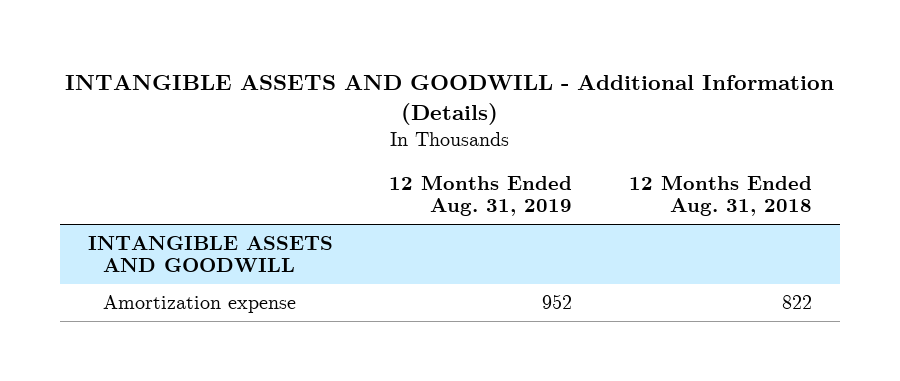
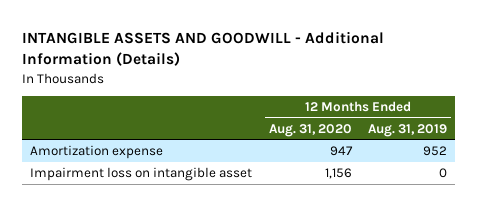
- | 12 Months Ended Aug. 31, 2019 | 12 Months Ended Aug. 31, 2018
+ | 12 Months Ended Aug. 31, 2020 | 12 Months Ended Aug. 31, 2019
- INTANGIBLE ASSETS AND GOODWILL
+ Impairment loss on intangible asset | 1,156 | 0

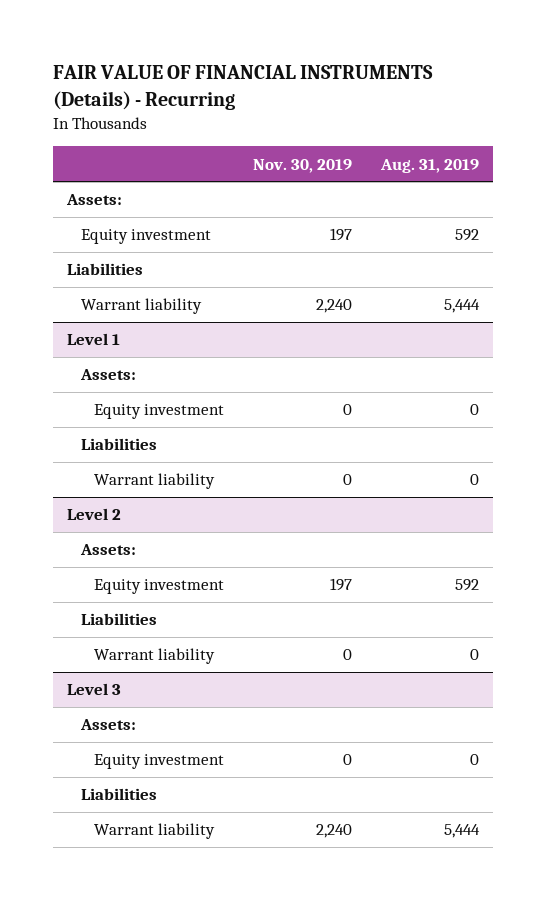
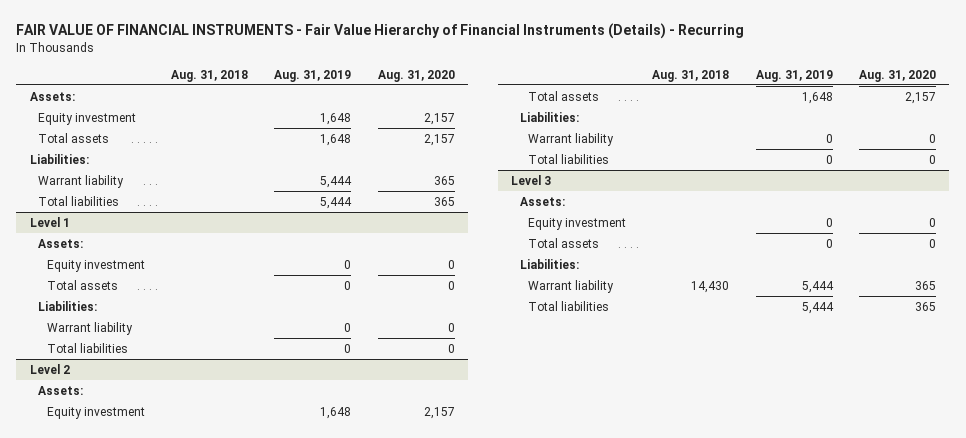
- FAIR VALUE OF FINANCIAL INSTRUMENTS (Details) - Recurring
+ FAIR VALUE OF FINANCIAL INSTRUMENTS - Fair Value Hierarchy of Financial Instruments (Details) - Recurring
- | Nov. 30, 2019 | Aug. 31, 2019
+ | Aug. 31, 2018 | Aug. 31, 2019 | Aug. 31, 2020
- Equity investment | 197 | 592
- Liabilities
+ Equity investment | | 1,648 | 2,157
+ Total assets | | 1,648 | 2,157
+ Liabilities:
+ Total liabilities | | 5,444 | 365
@ Level 1
- Liabilities
+ Total assets | | 0 | 0
+ Liabilities:
+ Total liabilities | | 0 | 0
@ Level 2
- Equity investment | 197 | 592
- Liabilities
+ Equity investment | | 1,648 | 2,157
+ Total assets | | 1,648 | 2,157
+ Liabilities:
+ Total liabilities | | 0 | 0
@ Level 3
- Liabilities
+ Total assets | | 0 | 0
+ Liabilities:
+ Total liabilities | | 5,444 | 365

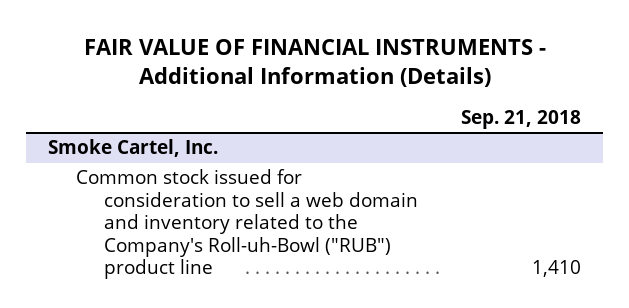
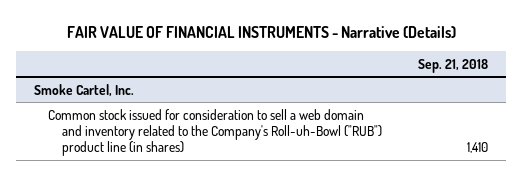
- FAIR VALUE OF FINANCIAL INSTRUMENTS - Additional Information (Details)
+ FAIR VALUE OF FINANCIAL INSTRUMENTS - Narrative (Details)
@ Smoke Cartel, Inc.
- Common stock issued for consideration to sell a web domain and inventory related to the Company's Roll-uh-Bowl ("RUB") product line | 1,410
+ Common stock issued for consideration to sell a web domain and inventory related to the Company's Roll-uh-Bowl ("RUB") product line (in shares) | 1,410

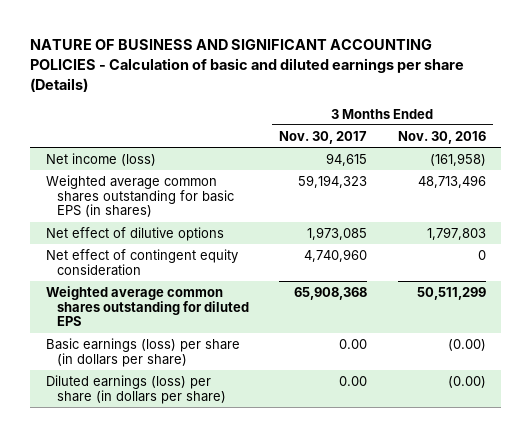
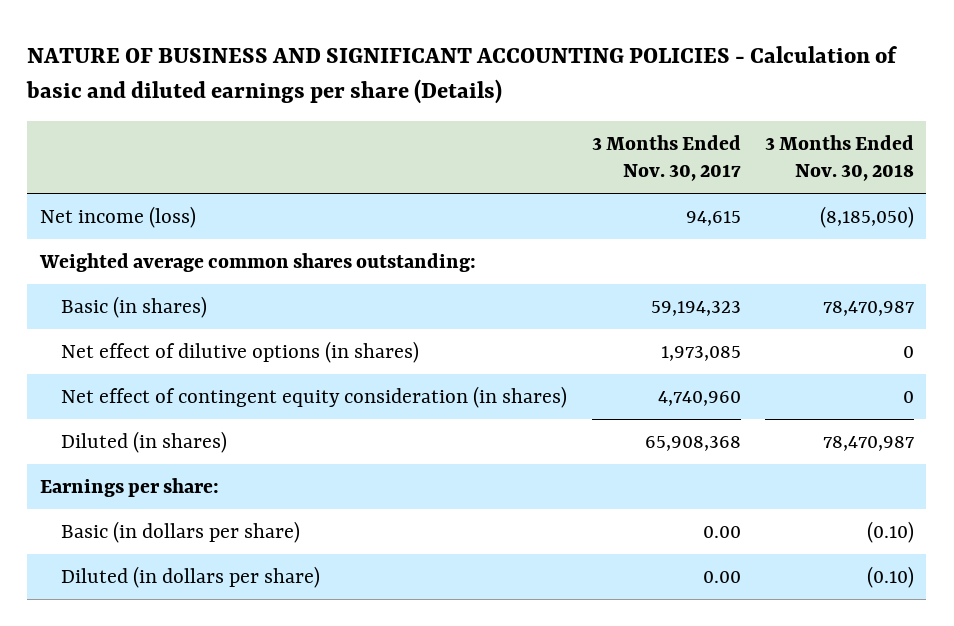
- | 3 Months Ended Nov. 30, 2017 | 3 Months Ended Nov. 30, 2016
+ | 3 Months Ended Nov. 30, 2017 | 3 Months Ended Nov. 30, 2018
- Weighted average common shares outstanding for basic EPS (in shares) | 59,194,323 | 48,713,496
- Net effect of dilutive options | 1,973,085 | 1,797,803
- Net effect of contingent equity consideration | 4,740,960 | 0
- Weighted average common shares outstanding for diluted EPS | 65,908,368 | 50,511,299
- Basic earnings (loss) per share (in dollars per share) | 0.00 | (0.00)
- Diluted earnings (loss) per share (in dollars per share) | 0.00 | (0.00)
+ Weighted average common shares outstanding:
+ Basic (in shares) | 59,194,323 | 78,470,987
+ Net effect of dilutive options (in shares) | 1,973,085 | 0
+ Net effect of contingent equity consideration (in shares) | 4,740,960 | 0
+ Diluted (in shares) | 65,908,368 | 78,470,987
+ Earnings per share:
+ Basic (in dollars per share) | 0.00 | (0.10)
+ Diluted (in dollars per share) | 0.00 | (0.10)

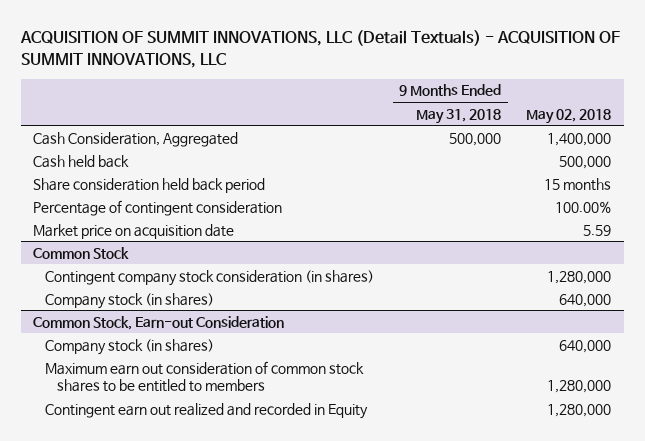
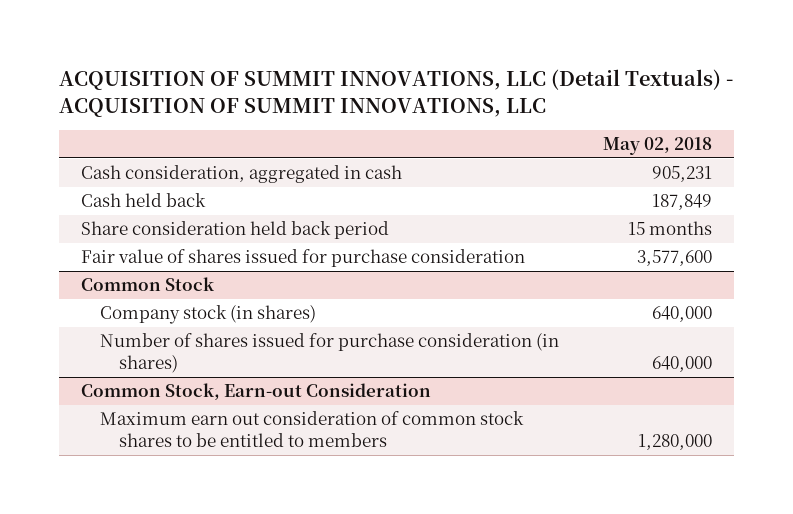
- | 9 Months Ended May 31, 2018 | May 02, 2018
+ | May 02, 2018
- Cash Consideration, Aggregated | 500,000 | 1,400,000
- Cash held back | | 500,000
+ Cash consideration, aggregated in cash | 905,231
+ Cash held back | 187,849
- Percentage of contingent consideration | | 100.00%
- Market price on acquisition date | | 5.59
+ Fair value of shares issued for purchase consideration | 3,577,600
@ Common Stock
- Contingent company stock consideration (in shares) | | 1,280,000
+ Number of shares issued for purchase consideration (in shares) | 640,000
@ Common Stock, Earn-out Consideration
- Company stock (in shares) | | 640,000
- Contingent earn out realized and recorded in Equity | | 1,280,000

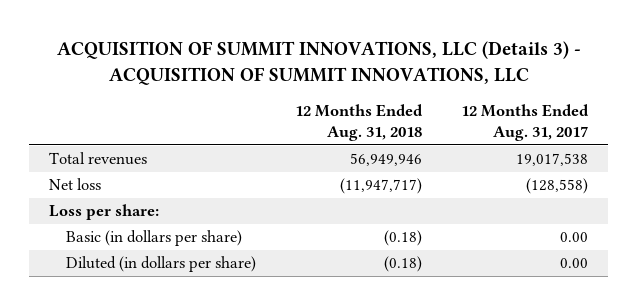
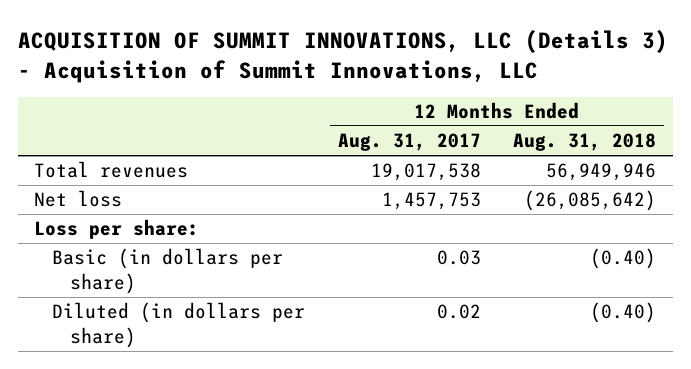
- ACQUISITION OF SUMMIT INNOVATIONS, LLC (Details 3) - ACQUISITION OF SUMMIT INNOVATIONS, LLC
+ ACQUISITION OF SUMMIT INNOVATIONS, LLC (Details 3) - Acquisition of Summit Innovations, LLC
- | 12 Months Ended Aug. 31, 2018 | 12 Months Ended Aug. 31, 2017
+ | 12 Months Ended Aug. 31, 2017 | 12 Months Ended Aug. 31, 2018
- Net loss | (11,947,717) | (128,558)
+ Net loss | 1,457,753 | (26,085,642)
- Basic (in dollars per share) | (0.18) | 0.00
- Diluted (in dollars per share) | (0.18) | 0.00
+ Basic (in dollars per share) | 0.03 | (0.40)
+ Diluted (in dollars per share) | 0.02 | (0.40)

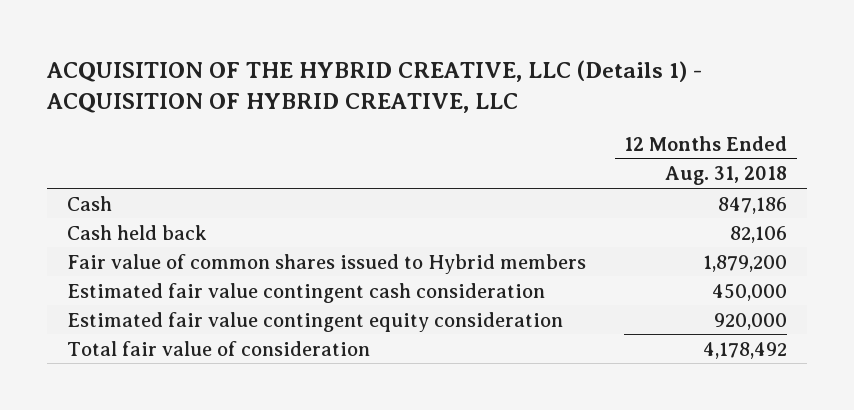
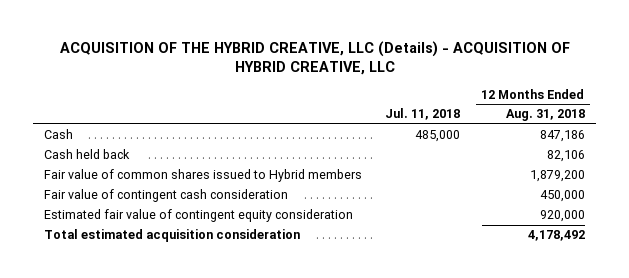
- ACQUISITION OF THE HYBRID CREATIVE, LLC (Details 1) - ACQUISITION OF HYBRID CREATIVE, LLC
+ ACQUISITION OF THE HYBRID CREATIVE, LLC (Details) - ACQUISITION OF HYBRID CREATIVE, LLC
- | 12 Months Ended Aug. 31, 2018
+ | Jul. 11, 2018 | 12 Months Ended Aug. 31, 2018
- Estimated fair value contingent cash consideration | 450,000
- Estimated fair value contingent equity consideration | 920,000
- Total fair value of consideration | 4,178,492
+ Fair value of contingent cash consideration | | 450,000
+ Estimated fair value of contingent equity consideration | | 920,000
+ Total estimated acquisition consideration | | 4,178,492

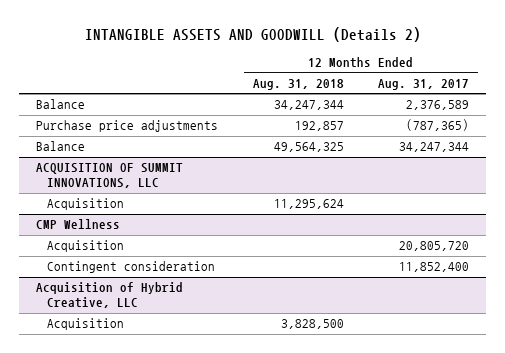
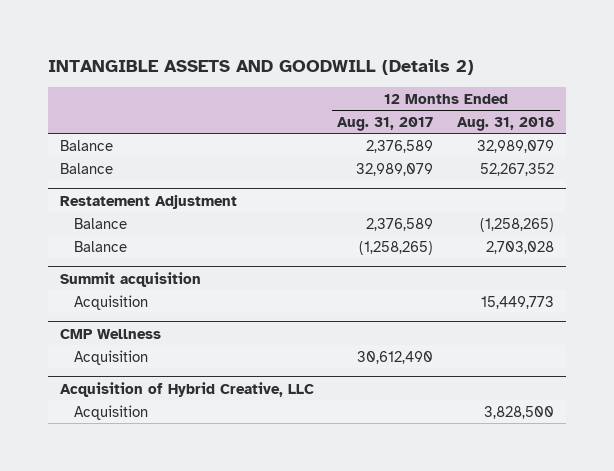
- | 12 Months Ended Aug. 31, 2018 | 12 Months Ended Aug. 31, 2017
+ | 12 Months Ended Aug. 31, 2017 | 12 Months Ended Aug. 31, 2018
- Balance | 34,247,344 | 2,376,589
- Purchase price adjustments | 192,857 | (787,365)
- Balance | 49,564,325 | 34,247,344
- ACQUISITION OF SUMMIT INNOVATIONS, LLC
- Acquisition | 11,295,624 |
+ Balance | 2,376,589 | 32,989,079
+ Balance | 32,989,079 | 52,267,352
+ Restatement Adjustment
+ Balance | 2,376,589 | (1,258,265)
+ Balance | (1,258,265) | 2,703,028
+ Summit acquisition
+ Acquisition | | 15,449,773
@ CMP Wellness
- Acquisition | | 20,805,720
- Contingent consideration | | 11,852,400
+ Acquisition | 30,612,490 |

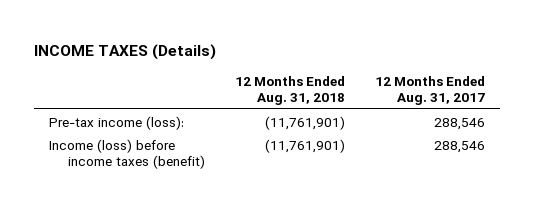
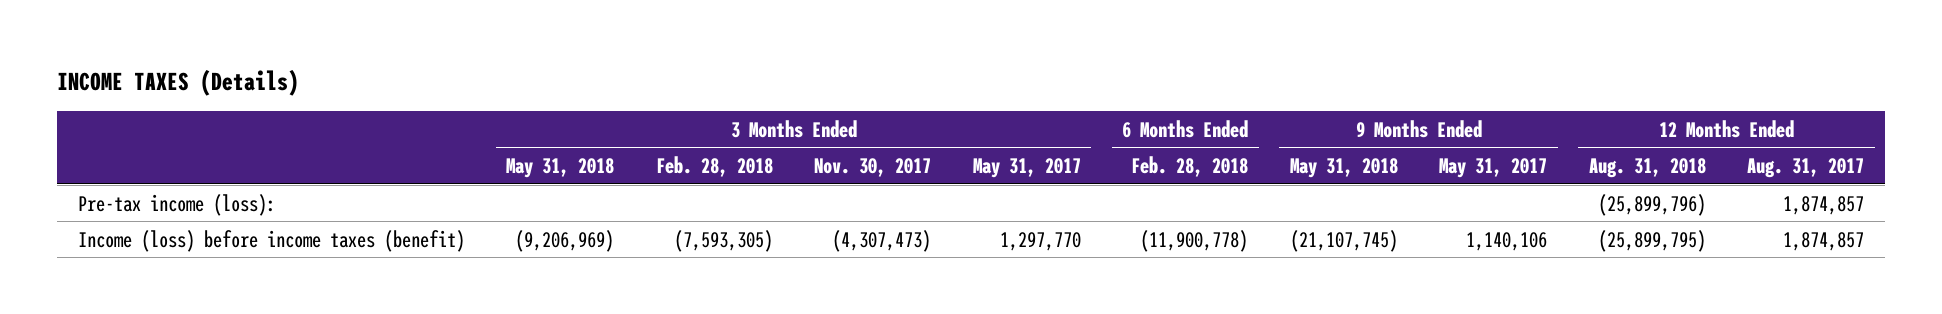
- | 12 Months Ended Aug. 31, 2018 | 12 Months Ended Aug. 31, 2017
+ | 3 Months Ended May 31, 2018 | 3 Months Ended Feb. 28, 2018 | 3 Months Ended Nov. 30, 2017 | 3 Months Ended May 31, 2017 | 6 Months Ended Feb. 28, 2018 | 9 Months Ended May 31, 2018 | 9 Months Ended May 31, 2017 | 12 Months Ended Aug. 31, 2018 | 12 Months Ended Aug. 31, 2017
- Pre-tax income (loss): | (11,761,901) | 288,546
- Income (loss) before income taxes (benefit) | (11,761,901) | 288,546
+ Pre-tax income (loss): | | | | | | | | (25,899,796) | 1,874,857
+ Income (loss) before income taxes (benefit) | (9,206,969) | (7,593,305) | (4,307,473) | 1,297,770 | (11,900,778) | (21,107,745) | 1,140,106 | (25,899,795) | 1,874,857

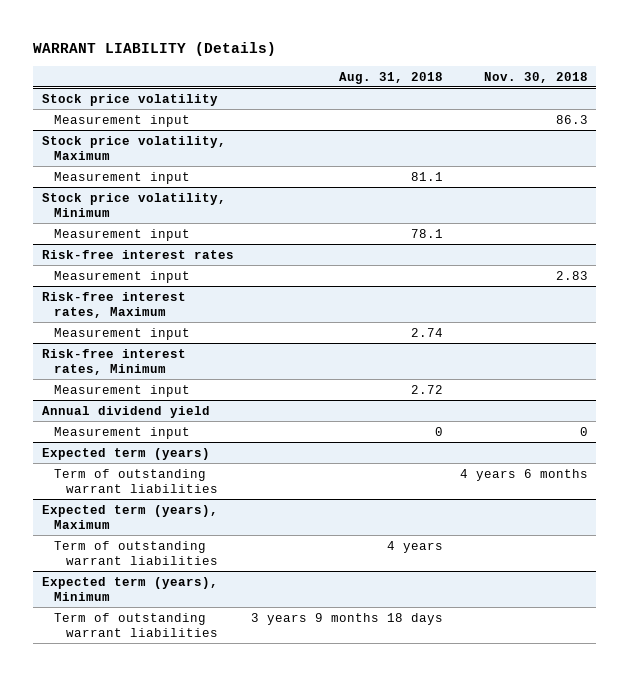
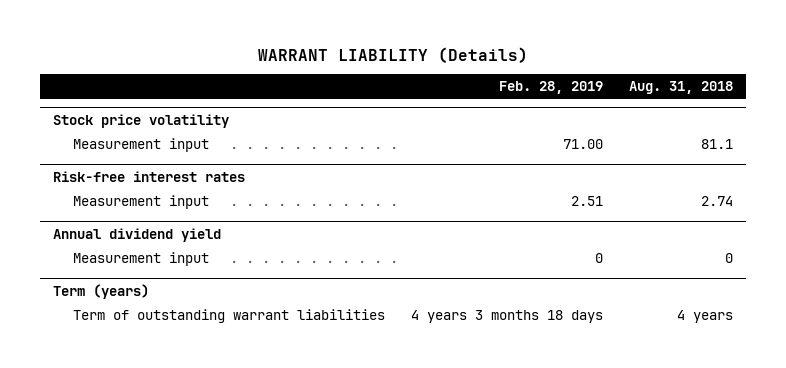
- | Aug. 31, 2018 | Nov. 30, 2018
+ | Feb. 28, 2019 | Aug. 31, 2018
@ Stock price volatility
- Measurement input | | 86.3
- Stock price volatility, Maximum
- Stock price volatility, Minimum
- Measurement input | 78.1 |
@ Risk-free interest rates
- Measurement input | | 2.83
- Risk-free interest rates, Maximum
- Risk-free interest rates, Minimum
- Measurement input | 2.72 |
- Expected term (years)
- Term of outstanding warrant liabilities | | 4 years 6 months
- Expected term (years), Maximum
+ Term (years)
- Expected term (years), Minimum
- Term of outstanding warrant liabilities | 3 years 9 months 18 days |

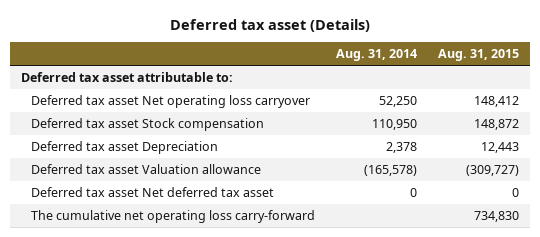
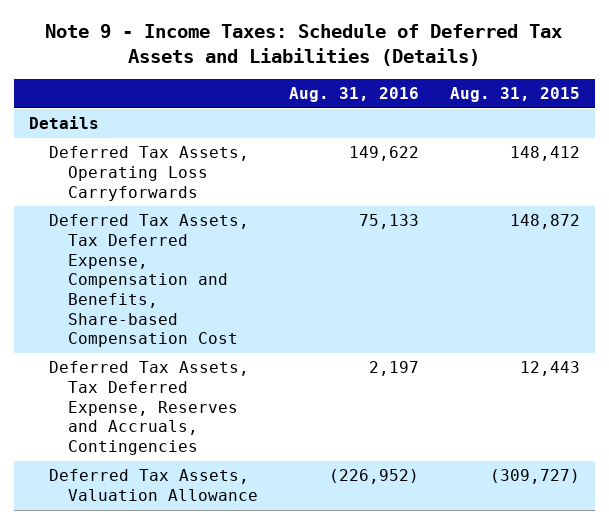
- Deferred tax asset (Details)
+ Note 9 - Income Taxes: Schedule of Deferred Tax Assets and Liabilities (Details)
- | Aug. 31, 2014 | Aug. 31, 2015
+ | Aug. 31, 2016 | Aug. 31, 2015
- Deferred tax asset attributable to:
- Deferred tax asset Net operating loss carryover | 52,250 | 148,412
- Deferred tax asset Stock compensation | 110,950 | 148,872
- Deferred tax asset Depreciation | 2,378 | 12,443
- Deferred tax asset Valuation allowance | (165,578) | (309,727)
- Deferred tax asset Net deferred tax asset | 0 | 0
- The cumulative net operating loss carry-forward | | 734,830
+ Details
+ Deferred Tax Assets, Operating Loss Carryforwards | 149,622 | 148,412
+ Deferred Tax Assets, Tax Deferred Expense, Compensation and Benefits, Share-based Compensation Cost | 75,133 | 148,872
+ Deferred Tax Assets, Tax Deferred Expense, Reserves and Accruals, Contingencies | 2,197 | 12,443
+ Deferred Tax Assets, Valuation Allowance | (226,952) | (309,727)

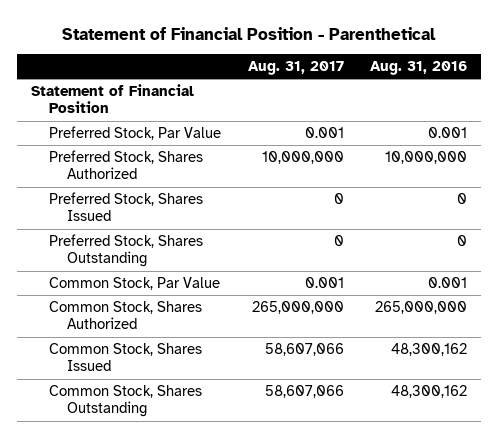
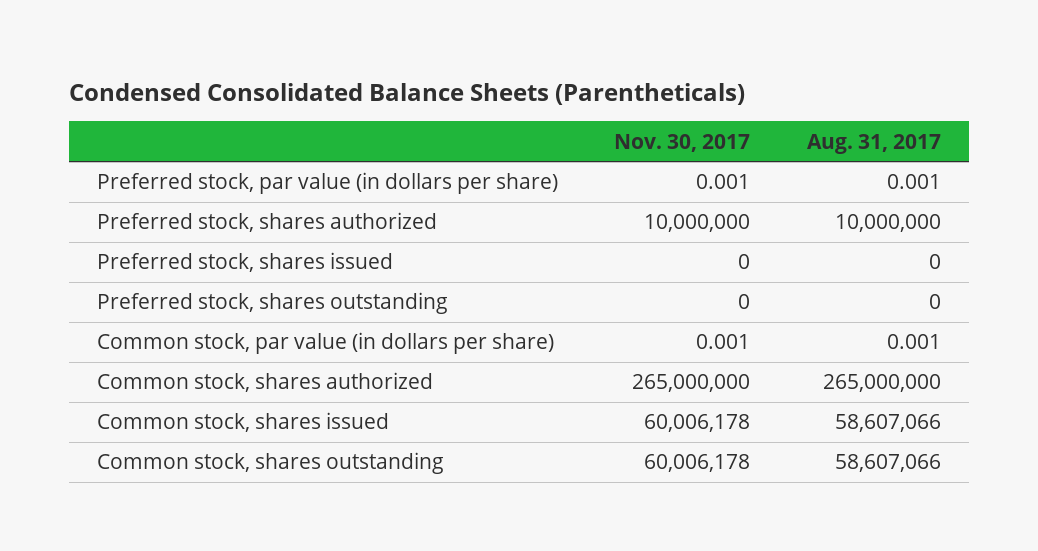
- Statement of Financial Position - Parenthetical
+ Condensed Consolidated Balance Sheets (Parentheticals)
- | Aug. 31, 2017 | Aug. 31, 2016
+ | Nov. 30, 2017 | Aug. 31, 2017
- Statement of Financial Position
- Preferred Stock, Par Value | 0.001 | 0.001
- Preferred Stock, Shares Authorized | 10,000,000 | 10,000,000
- Preferred Stock, Shares Issued | 0 | 0
- Preferred Stock, Shares Outstanding | 0 | 0
- Common Stock, Par Value | 0.001 | 0.001
- Common Stock, Shares Authorized | 265,000,000 | 265,000,000
- Common Stock, Shares Issued | 58,607,066 | 48,300,162
- Common Stock, Shares Outstanding | 58,607,066 | 48,300,162
+ Preferred stock, par value (in dollars per share) | 0.001 | 0.001
+ Preferred stock, shares authorized | 10,000,000 | 10,000,000
+ Preferred stock, shares issued | 0 | 0
+ Preferred stock, shares outstanding | 0 | 0
+ Common stock, par value (in dollars per share) | 0.001 | 0.001
+ Common stock, shares authorized | 265,000,000 | 265,000,000
+ Common stock, shares issued | 60,006,178 | 58,607,066
+ Common stock, shares outstanding | 60,006,178 | 58,607,066

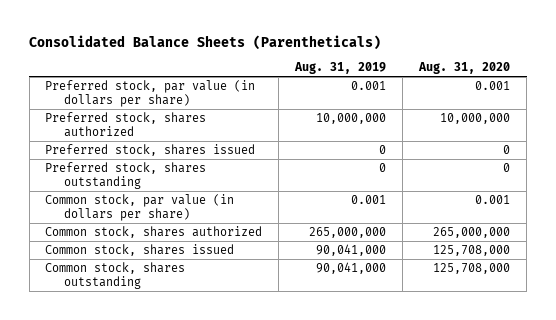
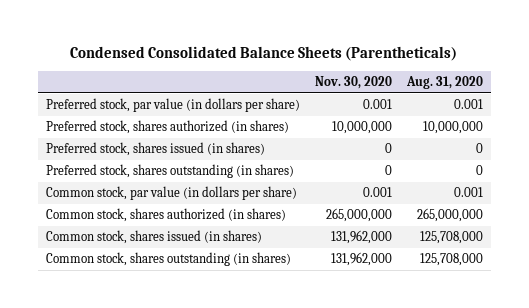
- Consolidated Balance Sheets (Parentheticals)
+ Condensed Consolidated Balance Sheets (Parentheticals)
- | Aug. 31, 2019 | Aug. 31, 2020
+ | Nov. 30, 2020 | Aug. 31, 2020
- Preferred stock, shares authorized | 10,000,000 | 10,000,000
- Preferred stock, shares issued | 0 | 0
- Preferred stock, shares outstanding | 0 | 0
+ Preferred stock, shares authorized (in shares) | 10,000,000 | 10,000,000
+ Preferred stock, shares issued (in shares) | 0 | 0
+ Preferred stock, shares outstanding (in shares) | 0 | 0
- Common stock, shares authorized | 265,000,000 | 265,000,000
- Common stock, shares issued | 90,041,000 | 125,708,000
- Common stock, shares outstanding | 90,041,000 | 125,708,000
+ Common stock, shares authorized (in shares) | 265,000,000 | 265,000,000
+ Common stock, shares issued (in shares) | 131,962,000 | 125,708,000
+ Common stock, shares outstanding (in shares) | 131,962,000 | 125,708,000

